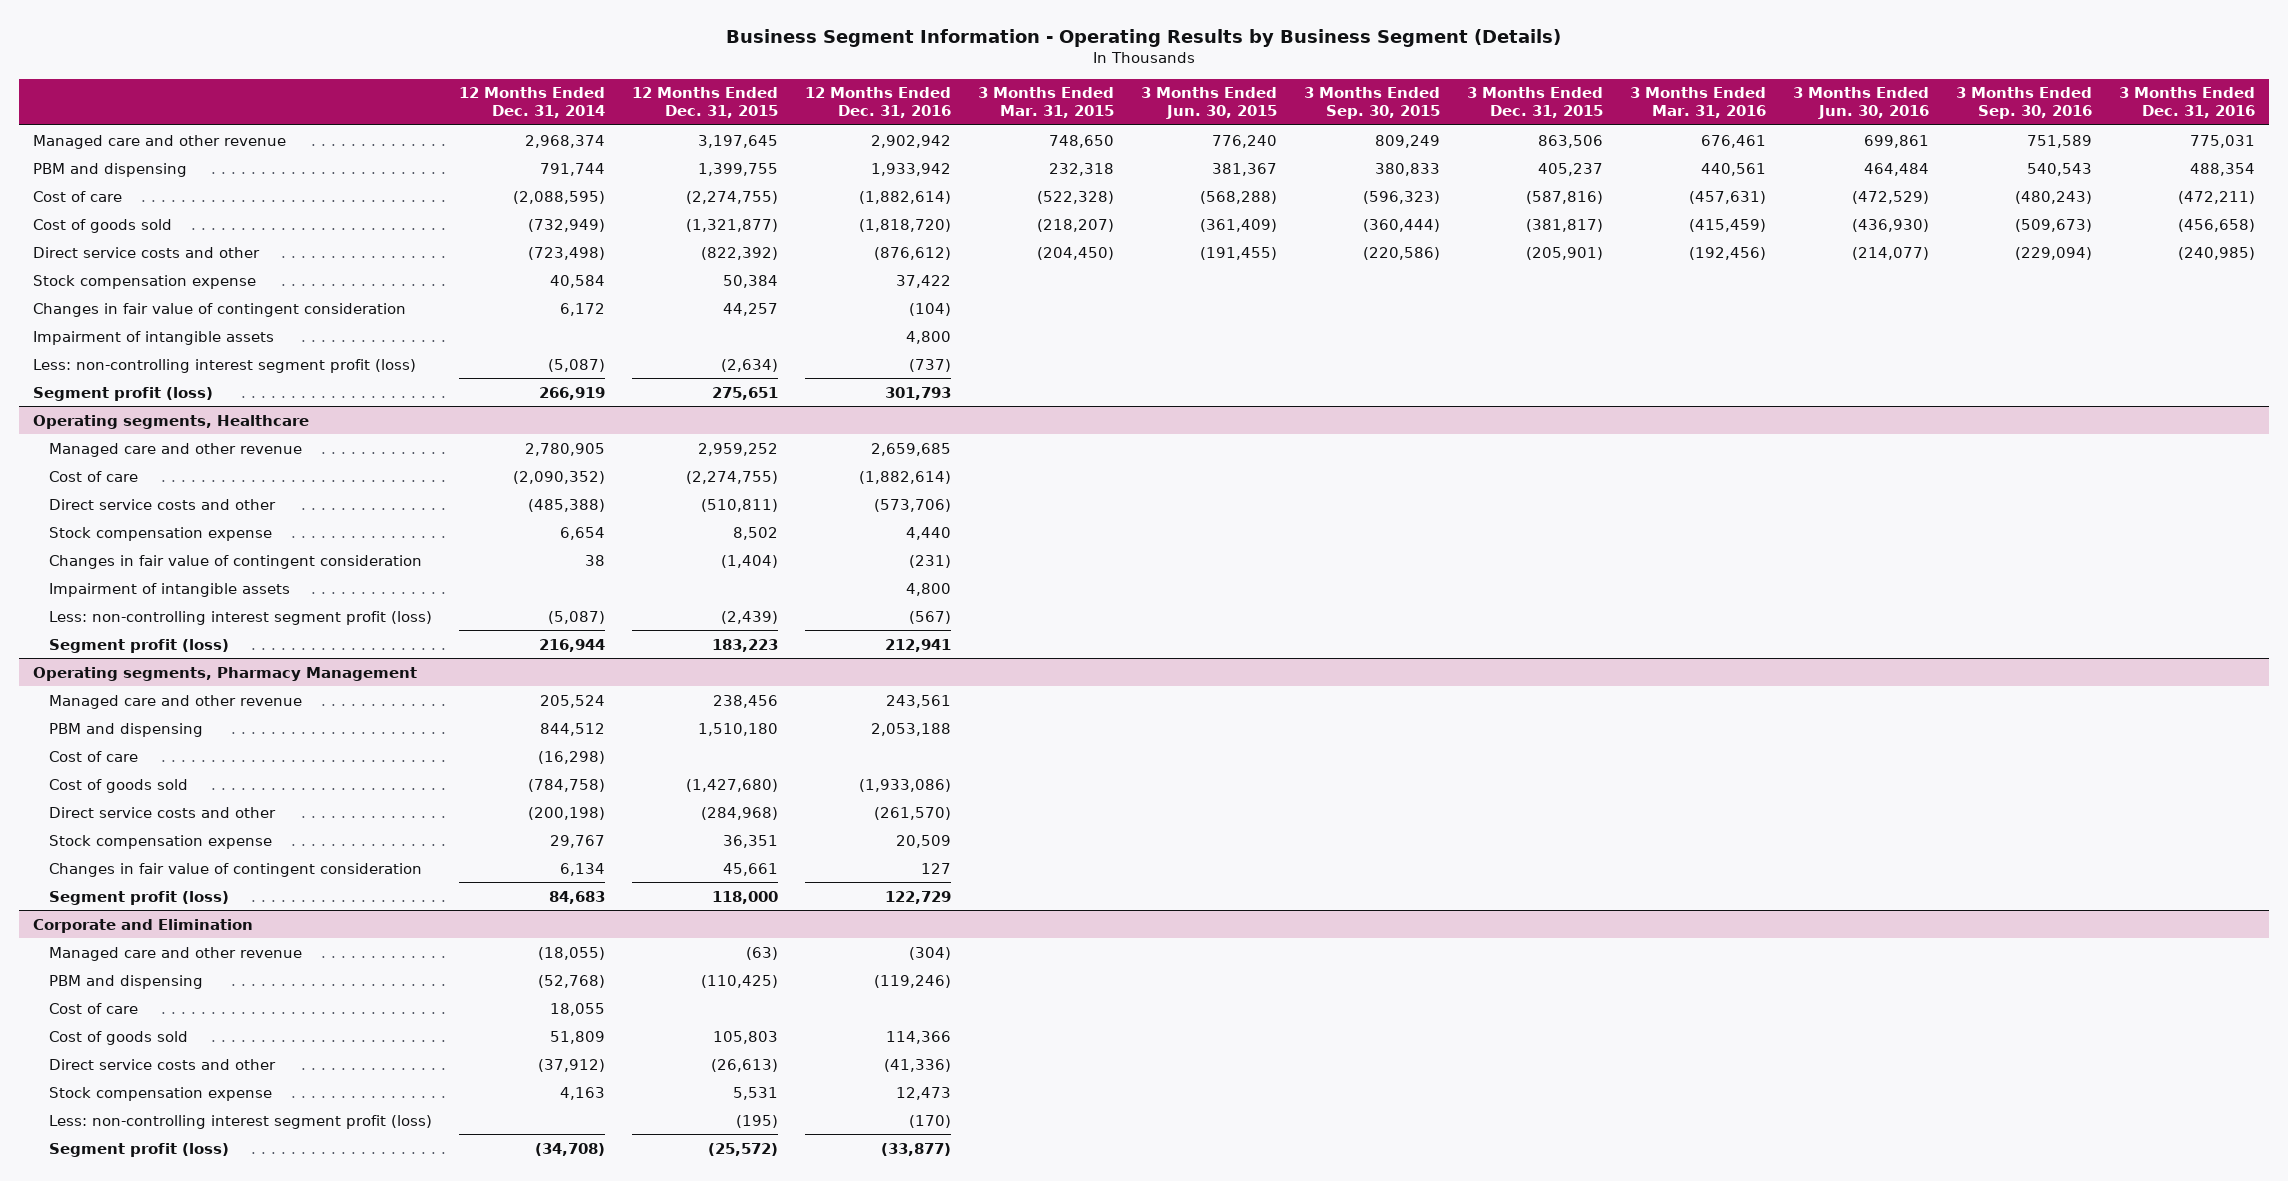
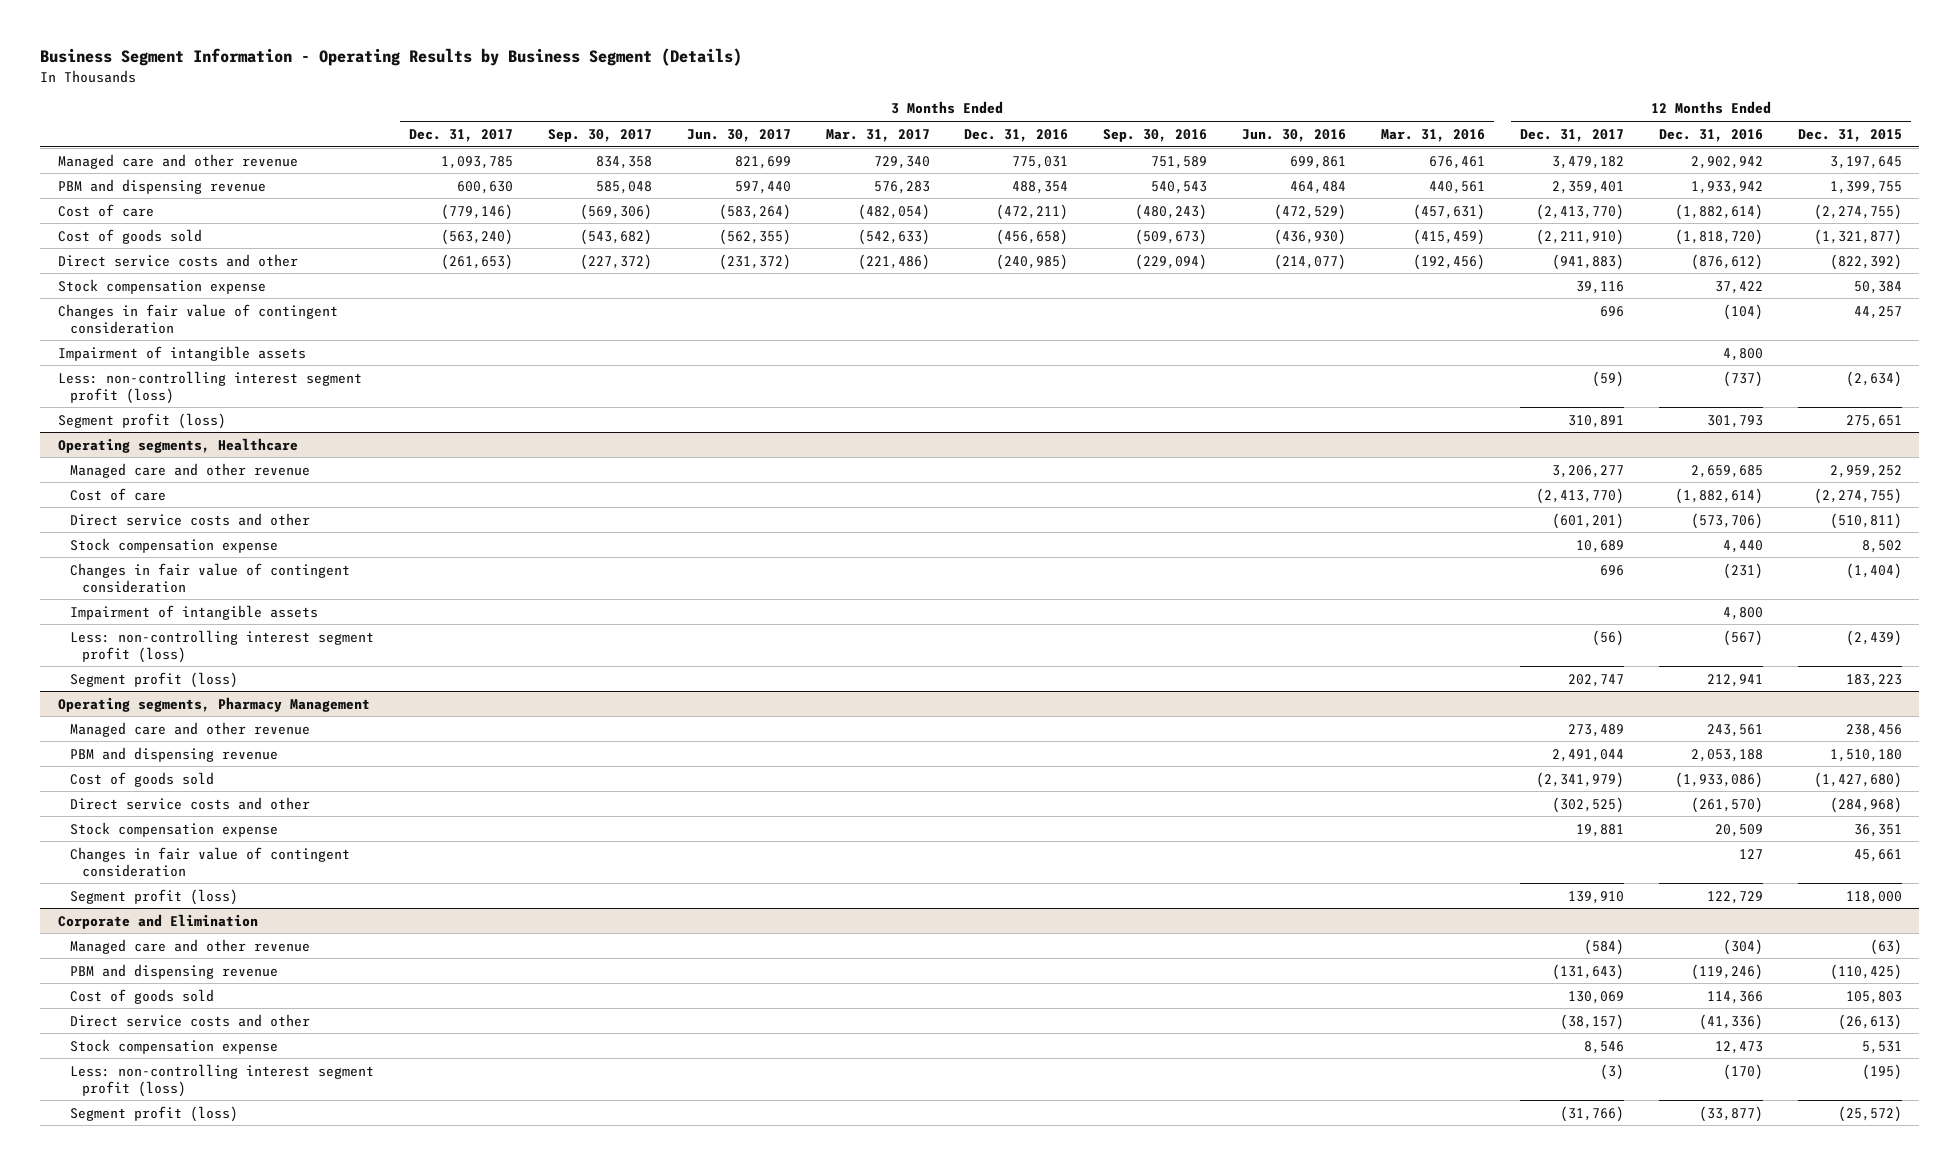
- | 12 Months Ended Dec. 31, 2014 | 12 Months Ended Dec. 31, 2015 | 12 Months Ended Dec. 31, 2016 | 3 Months Ended Mar. 31, 2015 | 3 Months Ended Jun. 30, 2015 | 3 Months Ended Sep. 30, 2015 | 3 Months Ended Dec. 31, 2015 | 3 Months Ended Mar. 31, 2016 | 3 Months Ended Jun. 30, 2016 | 3 Months Ended Sep. 30, 2016 | 3 Months Ended Dec. 31, 2016
+ | 3 Months Ended Dec. 31, 2017 | 3 Months Ended Sep. 30, 2017 | 3 Months Ended Jun. 30, 2017 | 3 Months Ended Mar. 31, 2017 | 3 Months Ended Dec. 31, 2016 | 3 Months Ended Sep. 30, 2016 | 3 Months Ended Jun. 30, 2016 | 3 Months Ended Mar. 31, 2016 | 12 Months Ended Dec. 31, 2017 | 12 Months Ended Dec. 31, 2016 | 12 Months Ended Dec. 31, 2015
- PBM and dispensing | 791,744 | 1,399,755 | 1,933,942 | 232,318 | 381,367 | 380,833 | 405,237 | 440,561 | 464,484 | 540,543 | 488,354
+ PBM and dispensing revenue | 600,630 | 585,048 | 597,440 | 576,283 | 488,354 | 540,543 | 464,484 | 440,561 | 2,359,401 | 1,933,942 | 1,399,755
@ Operating segments, Pharmacy Management
- PBM and dispensing | 844,512 | 1,510,180 | 2,053,188 | | | | | | | |
- Cost of care | (16,298) | | | | | | | | | |
+ PBM and dispensing revenue | | | | | | | | | 2,491,044 | 2,053,188 | 1,510,180
@ Corporate and Elimination
- PBM and dispensing | (52,768) | (110,425) | (119,246) | | | | | | | |
- Cost of care | 18,055 | | | | | | | | | |
+ PBM and dispensing revenue | | | | | | | | | (131,643) | (119,246) | (110,425)

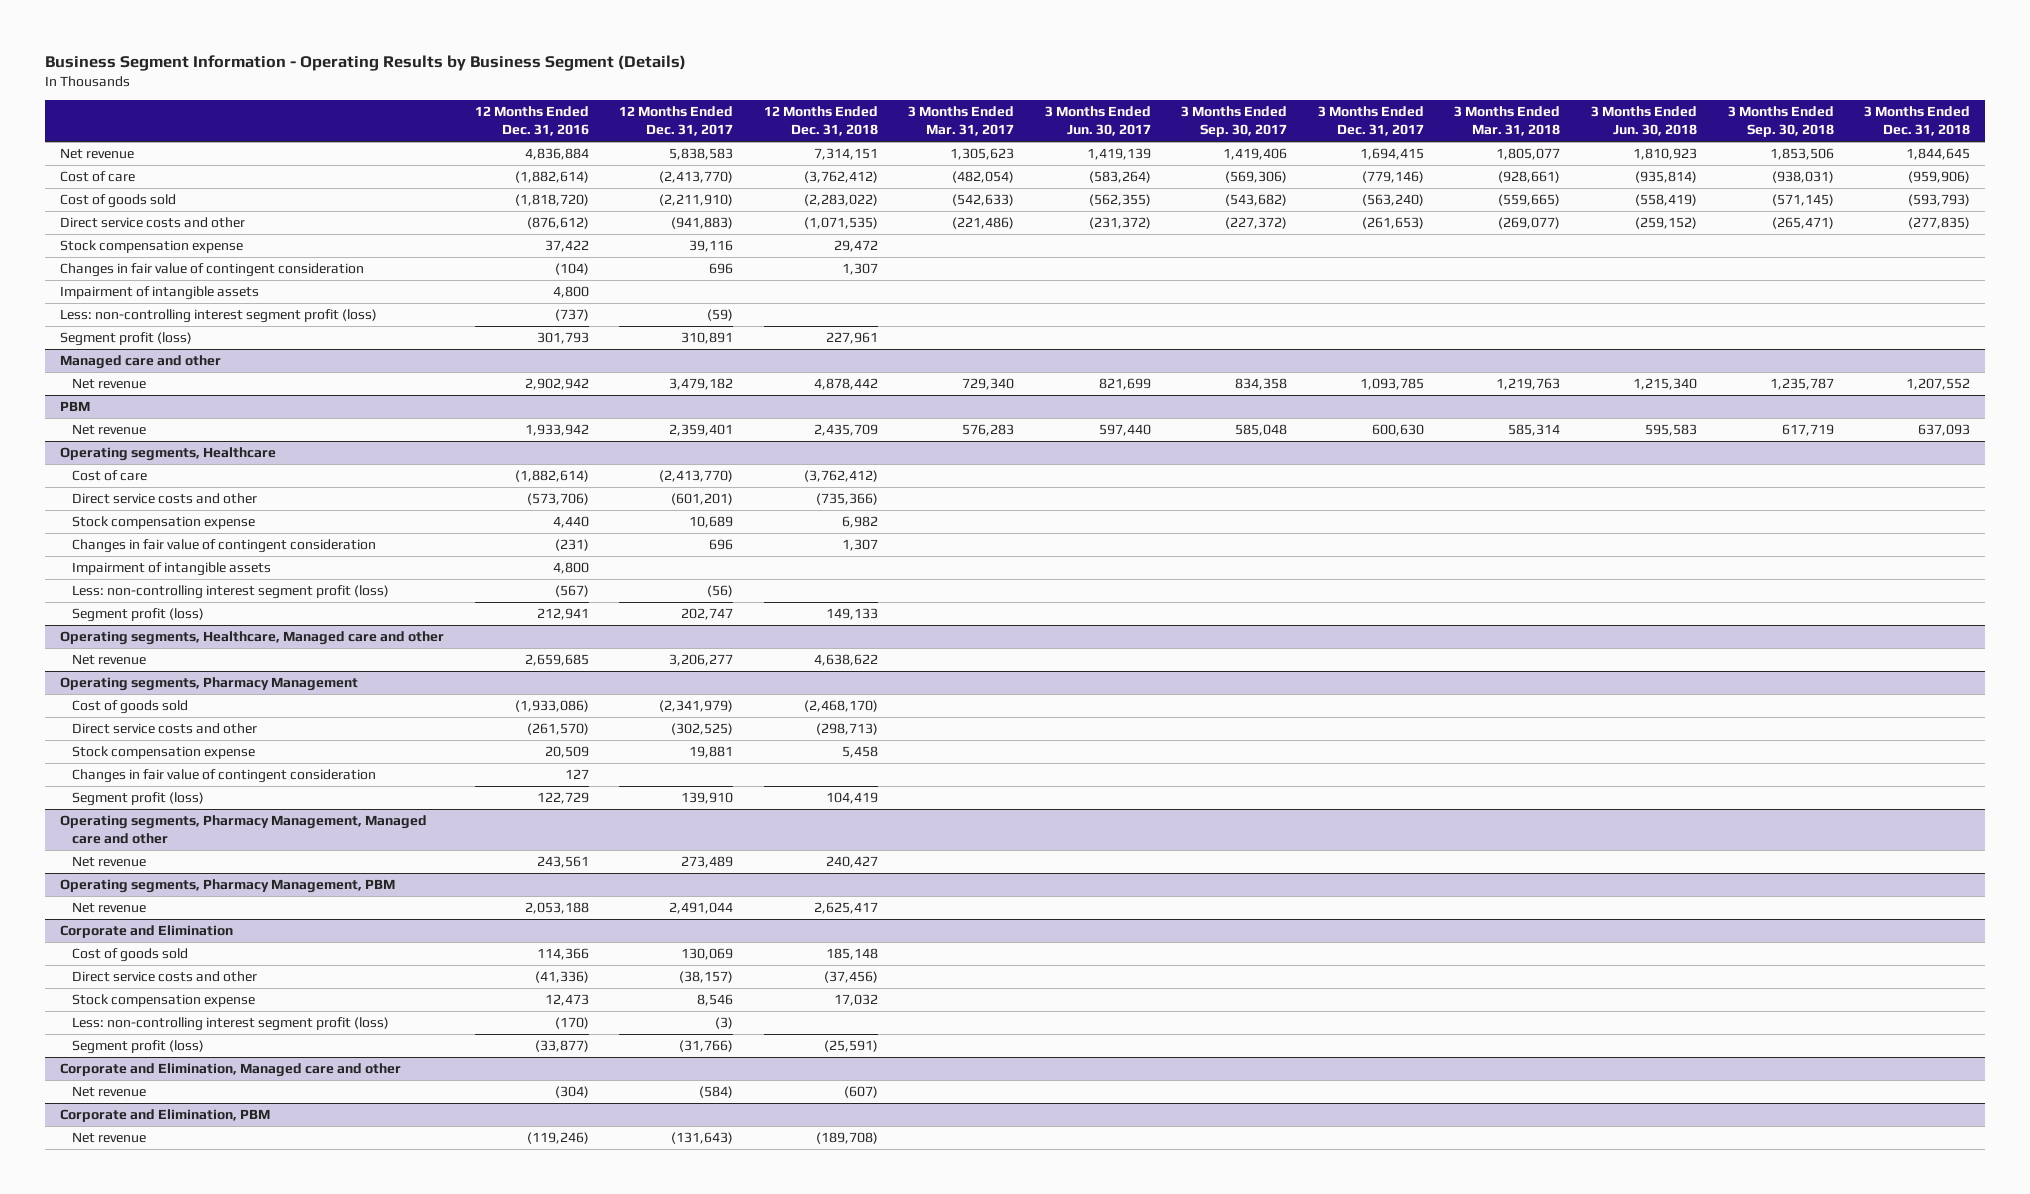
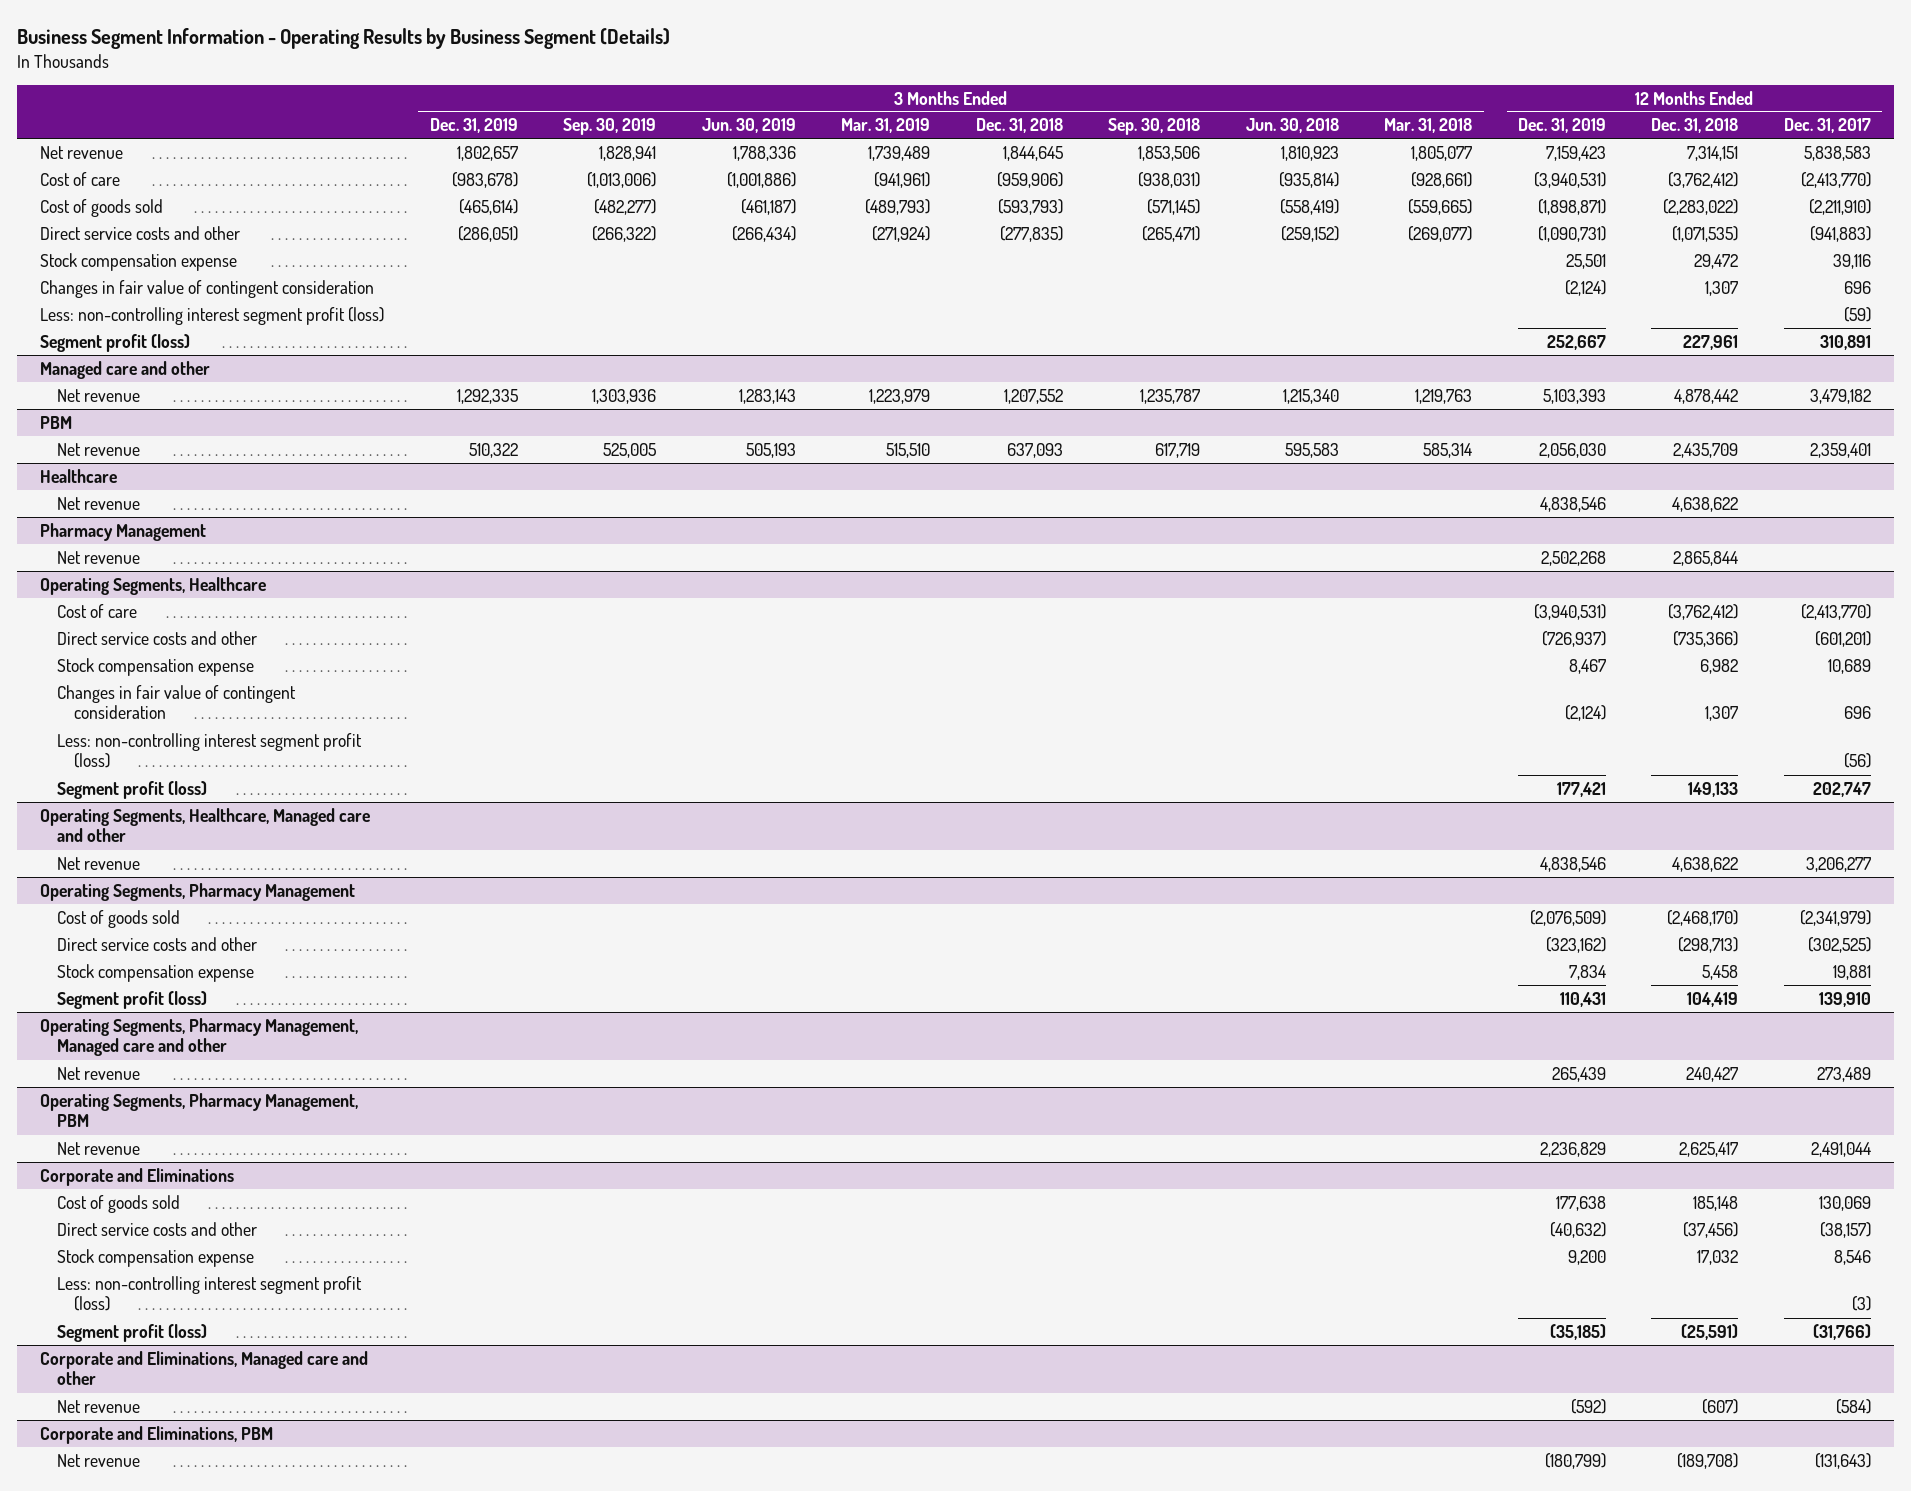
- | 12 Months Ended Dec. 31, 2016 | 12 Months Ended Dec. 31, 2017 | 12 Months Ended Dec. 31, 2018 | 3 Months Ended Mar. 31, 2017 | 3 Months Ended Jun. 30, 2017 | 3 Months Ended Sep. 30, 2017 | 3 Months Ended Dec. 31, 2017 | 3 Months Ended Mar. 31, 2018 | 3 Months Ended Jun. 30, 2018 | 3 Months Ended Sep. 30, 2018 | 3 Months Ended Dec. 31, 2018
+ | 3 Months Ended Dec. 31, 2019 | 3 Months Ended Sep. 30, 2019 | 3 Months Ended Jun. 30, 2019 | 3 Months Ended Mar. 31, 2019 | 3 Months Ended Dec. 31, 2018 | 3 Months Ended Sep. 30, 2018 | 3 Months Ended Jun. 30, 2018 | 3 Months Ended Mar. 31, 2018 | 12 Months Ended Dec. 31, 2019 | 12 Months Ended Dec. 31, 2018 | 12 Months Ended Dec. 31, 2017
- Impairment of intangible assets | 4,800 | | | | | | | | | |
- Operating segments, Healthcare
+ Healthcare
+ Net revenue | | | | | | | | | 4,838,546 | 4,638,622 |
+ Pharmacy Management
+ Net revenue | | | | | | | | | 2,502,268 | 2,865,844 |
+ Operating Segments, Healthcare
- Impairment of intangible assets | 4,800 | | | | | | | | | |
- Operating segments, Healthcare, Managed care and other
+ Operating Segments, Healthcare, Managed care and other
- Operating segments, Pharmacy Management
+ Operating Segments, Pharmacy Management
- Changes in fair value of contingent consideration | 127 | | | | | | | | | |
- Operating segments, Pharmacy Management, Managed care and other
+ Operating Segments, Pharmacy Management, Managed care and other
- Operating segments, Pharmacy Management, PBM
+ Operating Segments, Pharmacy Management, PBM
- Corporate and Elimination
+ Corporate and Eliminations
- Corporate and Elimination, Managed care and other
+ Corporate and Eliminations, Managed care and other
- Corporate and Elimination, PBM
+ Corporate and Eliminations, PBM

